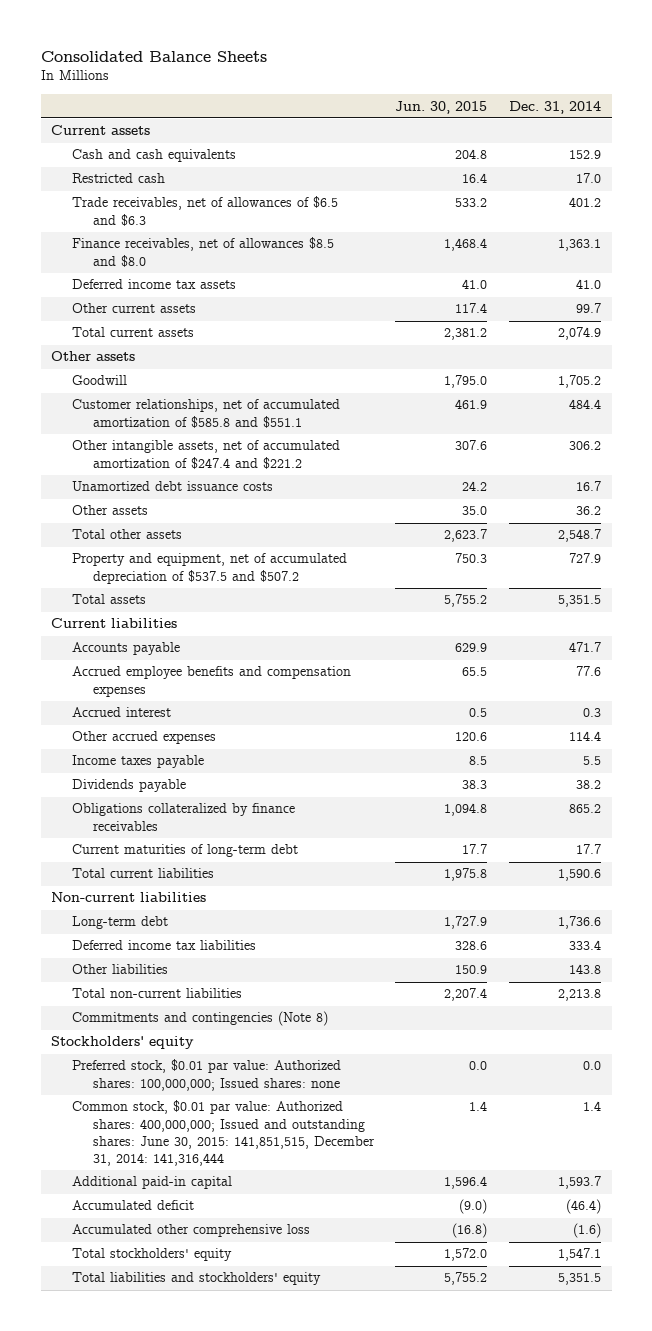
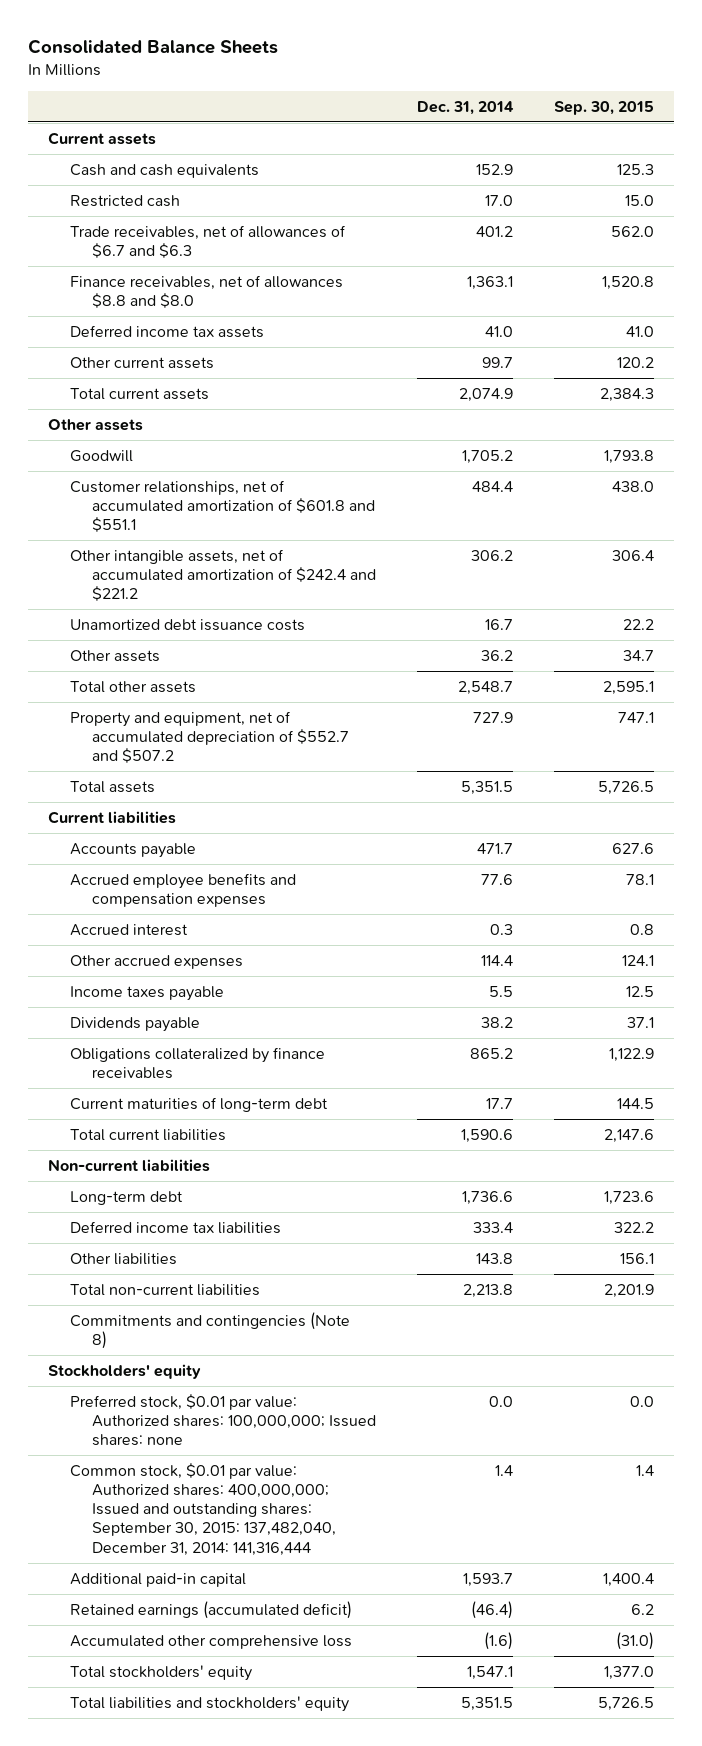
- | Jun. 30, 2015 | Dec. 31, 2014
+ | Dec. 31, 2014 | Sep. 30, 2015
- Trade receivables, net of allowances of $6.5 and $6.3 | 533.2 | 401.2
- Finance receivables, net of allowances $8.5 and $8.0 | 1,468.4 | 1,363.1
+ Trade receivables, net of allowances of $6.7 and $6.3 | 401.2 | 562.0
+ Finance receivables, net of allowances $8.8 and $8.0 | 1,363.1 | 1,520.8
- Customer relationships, net of accumulated amortization of $585.8 and $551.1 | 461.9 | 484.4
- Other intangible assets, net of accumulated amortization of $247.4 and $221.2 | 307.6 | 306.2
+ Customer relationships, net of accumulated amortization of $601.8 and $551.1 | 484.4 | 438.0
+ Other intangible assets, net of accumulated amortization of $242.4 and $221.2 | 306.2 | 306.4
- Property and equipment, net of accumulated depreciation of $537.5 and $507.2 | 750.3 | 727.9
+ Property and equipment, net of accumulated depreciation of $552.7 and $507.2 | 727.9 | 747.1
- Common stock, $0.01 par value: Authorized shares: 400,000,000; Issued and outstanding shares: June 30, 2015: 141,851,515, December 31, 2014: 141,316,444 | 1.4 | 1.4
+ Common stock, $0.01 par value: Authorized shares: 400,000,000; Issued and outstanding shares: September 30, 2015: 137,482,040, December 31, 2014: 141,316,444 | 1.4 | 1.4
- Accumulated deficit | (9.0) | (46.4)
+ Retained earnings (accumulated deficit) | (46.4) | 6.2

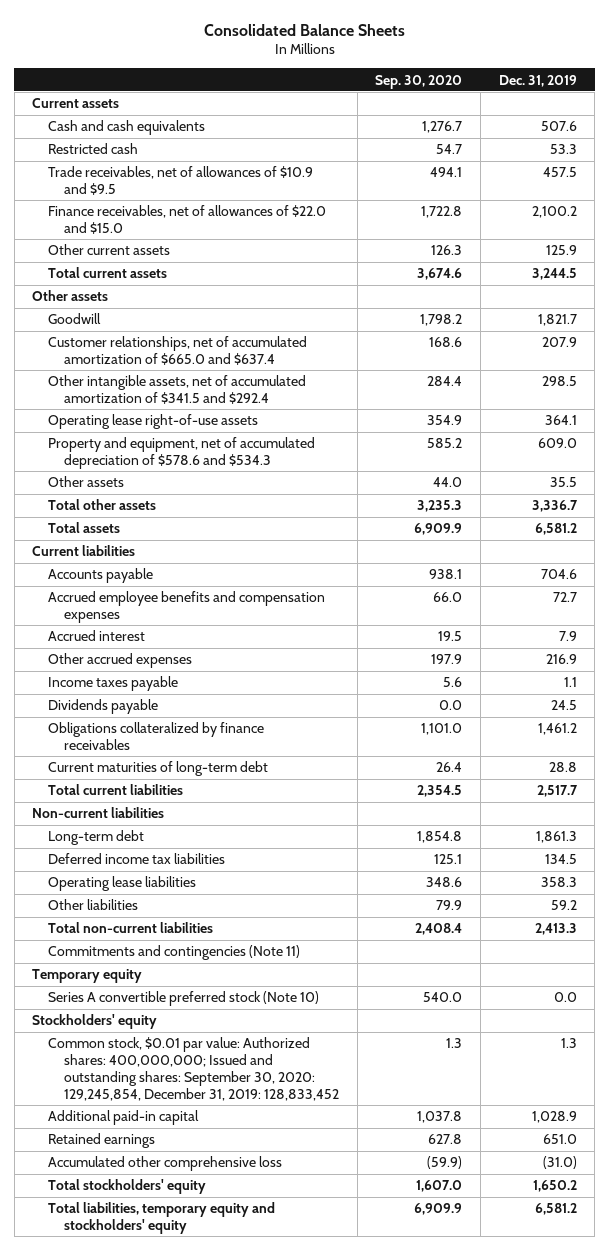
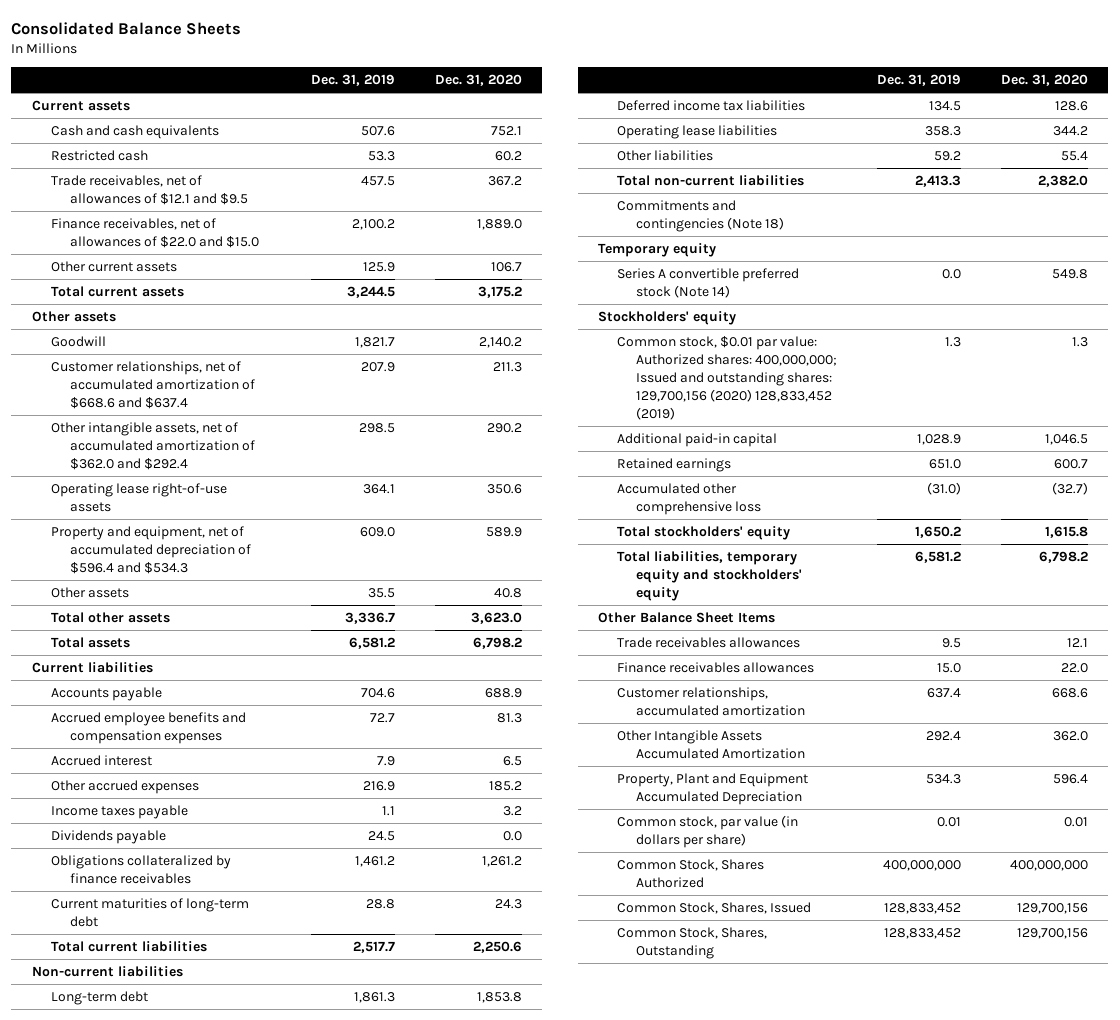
- | Sep. 30, 2020 | Dec. 31, 2019
+ | Dec. 31, 2019 | Dec. 31, 2020
- Trade receivables, net of allowances of $10.9 and $9.5 | 494.1 | 457.5
+ Trade receivables, net of allowances of $12.1 and $9.5 | 457.5 | 367.2
- Customer relationships, net of accumulated amortization of $665.0 and $637.4 | 168.6 | 207.9
- Other intangible assets, net of accumulated amortization of $341.5 and $292.4 | 284.4 | 298.5
+ Customer relationships, net of accumulated amortization of $668.6 and $637.4 | 207.9 | 211.3
+ Other intangible assets, net of accumulated amortization of $362.0 and $292.4 | 298.5 | 290.2
- Property and equipment, net of accumulated depreciation of $578.6 and $534.3 | 585.2 | 609.0
+ Property and equipment, net of accumulated depreciation of $596.4 and $534.3 | 609.0 | 589.9
- Commitments and contingencies (Note 11)
+ Commitments and contingencies (Note 18)
- Series A convertible preferred stock (Note 10) | 540.0 | 0.0
+ Series A convertible preferred stock (Note 14) | 0.0 | 549.8
- Common stock, $0.01 par value: Authorized shares: 400,000,000; Issued and outstanding shares: September 30, 2020: 129,245,854, December 31, 2019: 128,833,452 | 1.3 | 1.3
+ Common stock, $0.01 par value: Authorized shares: 400,000,000; Issued and outstanding shares: 129,700,156 (2020) 128,833,452 (2019) | 1.3 | 1.3
+ Other Balance Sheet Items
+ Trade receivables allowances | 9.5 | 12.1
+ Finance receivables allowances | 15.0 | 22.0
+ Customer relationships, accumulated amortization | 637.4 | 668.6
+ Other Intangible Assets Accumulated Amortization | 292.4 | 362.0
+ Property, Plant and Equipment Accumulated Depreciation | 534.3 | 596.4
+ Common stock, par value (in dollars per share) | 0.01 | 0.01
+ Common Stock, Shares Authorized | 400,000,000 | 400,000,000
+ Common Stock, Shares, Issued | 128,833,452 | 129,700,156
+ Common Stock, Shares, Outstanding | 128,833,452 | 129,700,156

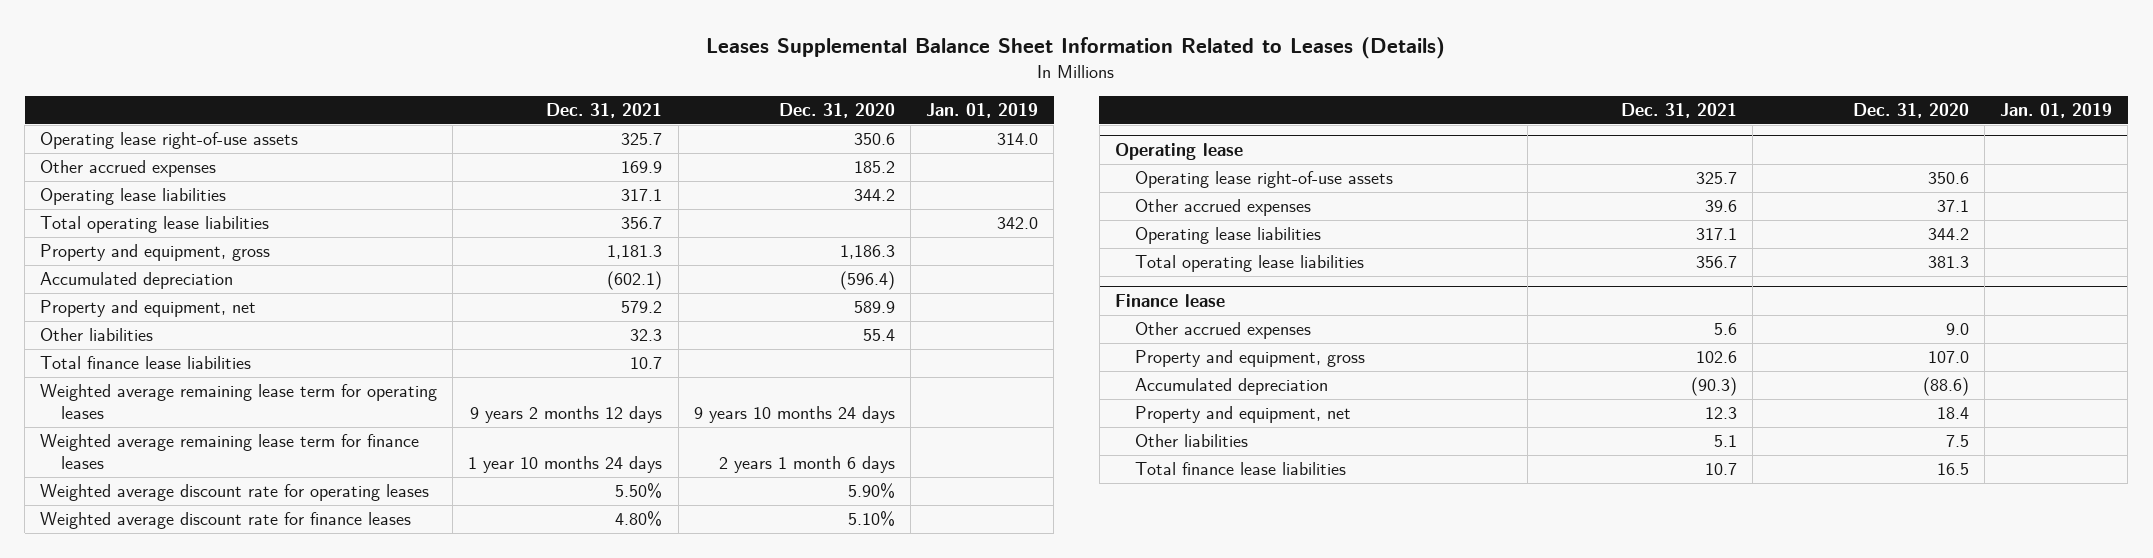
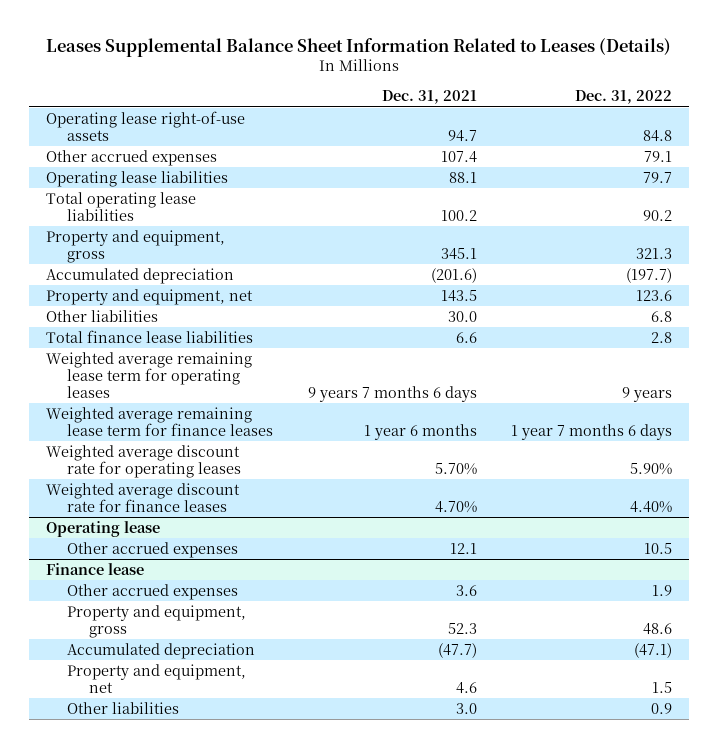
- | Dec. 31, 2021 | Dec. 31, 2020 | Jan. 01, 2019
+ | Dec. 31, 2021 | Dec. 31, 2022
- Operating lease right-of-use assets | 325.7 | 350.6 | 314.0
- Other accrued expenses | 169.9 | 185.2 |
- Operating lease liabilities | 317.1 | 344.2 |
- Total operating lease liabilities | 356.7 | | 342.0
- Property and equipment, gross | 1,181.3 | 1,186.3 |
- Accumulated depreciation | (602.1) | (596.4) |
- Property and equipment, net | 579.2 | 589.9 |
- Other liabilities | 32.3 | 55.4 |
- Total finance lease liabilities | 10.7 | |
- Weighted average remaining lease term for operating leases | 9 years 2 months 12 days | 9 years 10 months 24 days |
- Weighted average remaining lease term for finance leases | 1 year 10 months 24 days | 2 years 1 month 6 days |
- Weighted average discount rate for operating leases | 5.50% | 5.90% |
- Weighted average discount rate for finance leases | 4.80% | 5.10% |
+ Operating lease right-of-use assets | 94.7 | 84.8
+ Other accrued expenses | 107.4 | 79.1
+ Operating lease liabilities | 88.1 | 79.7
+ Total operating lease liabilities | 100.2 | 90.2
+ Property and equipment, gross | 345.1 | 321.3
+ Accumulated depreciation | (201.6) | (197.7)
+ Property and equipment, net | 143.5 | 123.6
+ Other liabilities | 30.0 | 6.8
+ Total finance lease liabilities | 6.6 | 2.8
+ Weighted average remaining lease term for operating leases | 9 years 7 months 6 days | 9 years
+ Weighted average remaining lease term for finance leases | 1 year 6 months | 1 year 7 months 6 days
+ Weighted average discount rate for operating leases | 5.70% | 5.90%
+ Weighted average discount rate for finance leases | 4.70% | 4.40%
@ Operating lease
- Operating lease right-of-use assets | 325.7 | 350.6 |
- Other accrued expenses | 39.6 | 37.1 |
- Operating lease liabilities | 317.1 | 344.2 |
- Total operating lease liabilities | 356.7 | 381.3 |
+ Other accrued expenses | 12.1 | 10.5
@ Finance lease
- Other accrued expenses | 5.6 | 9.0 |
- Property and equipment, gross | 102.6 | 107.0 |
- Accumulated depreciation | (90.3) | (88.6) |
- Property and equipment, net | 12.3 | 18.4 |
- Other liabilities | 5.1 | 7.5 |
- Total finance lease liabilities | 10.7 | 16.5 |
+ Other accrued expenses | 3.6 | 1.9
+ Property and equipment, gross | 52.3 | 48.6
+ Accumulated depreciation | (47.7) | (47.1)
+ Property and equipment, net | 4.6 | 1.5
+ Other liabilities | 3.0 | 0.9

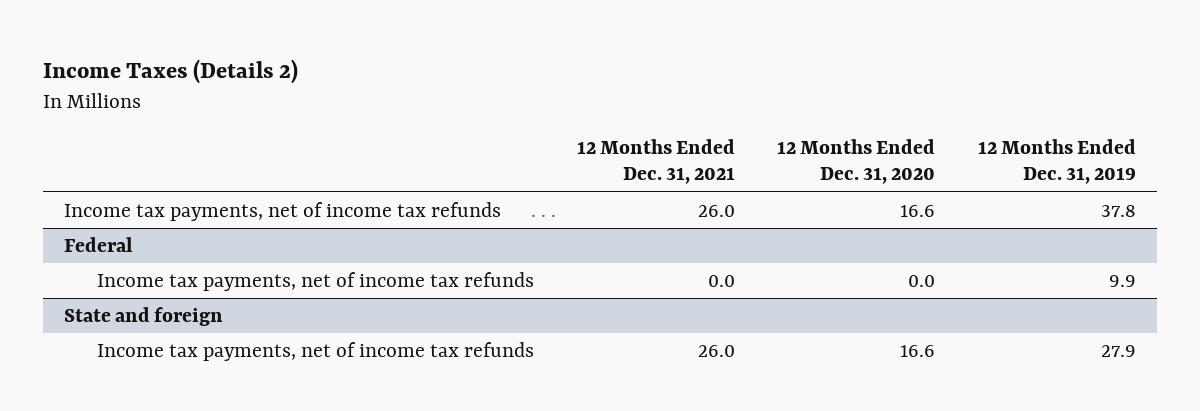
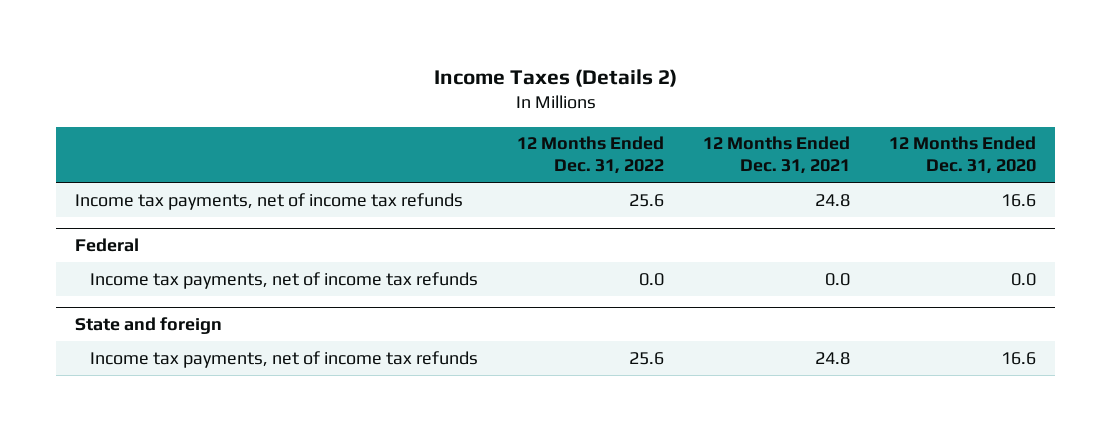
- | 12 Months Ended Dec. 31, 2021 | 12 Months Ended Dec. 31, 2020 | 12 Months Ended Dec. 31, 2019
+ | 12 Months Ended Dec. 31, 2022 | 12 Months Ended Dec. 31, 2021 | 12 Months Ended Dec. 31, 2020
- Income tax payments, net of income tax refunds | 26.0 | 16.6 | 37.8
+ Income tax payments, net of income tax refunds | 25.6 | 24.8 | 16.6
@ State and foreign
- Income tax payments, net of income tax refunds | 26.0 | 16.6 | 27.9
+ Income tax payments, net of income tax refunds | 25.6 | 24.8 | 16.6

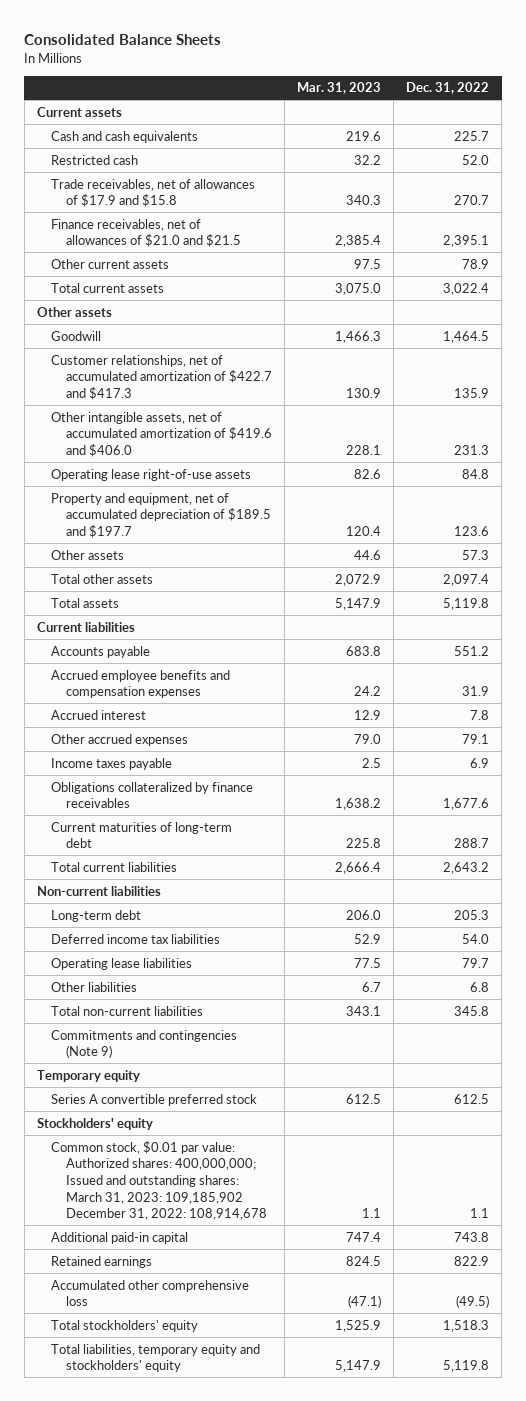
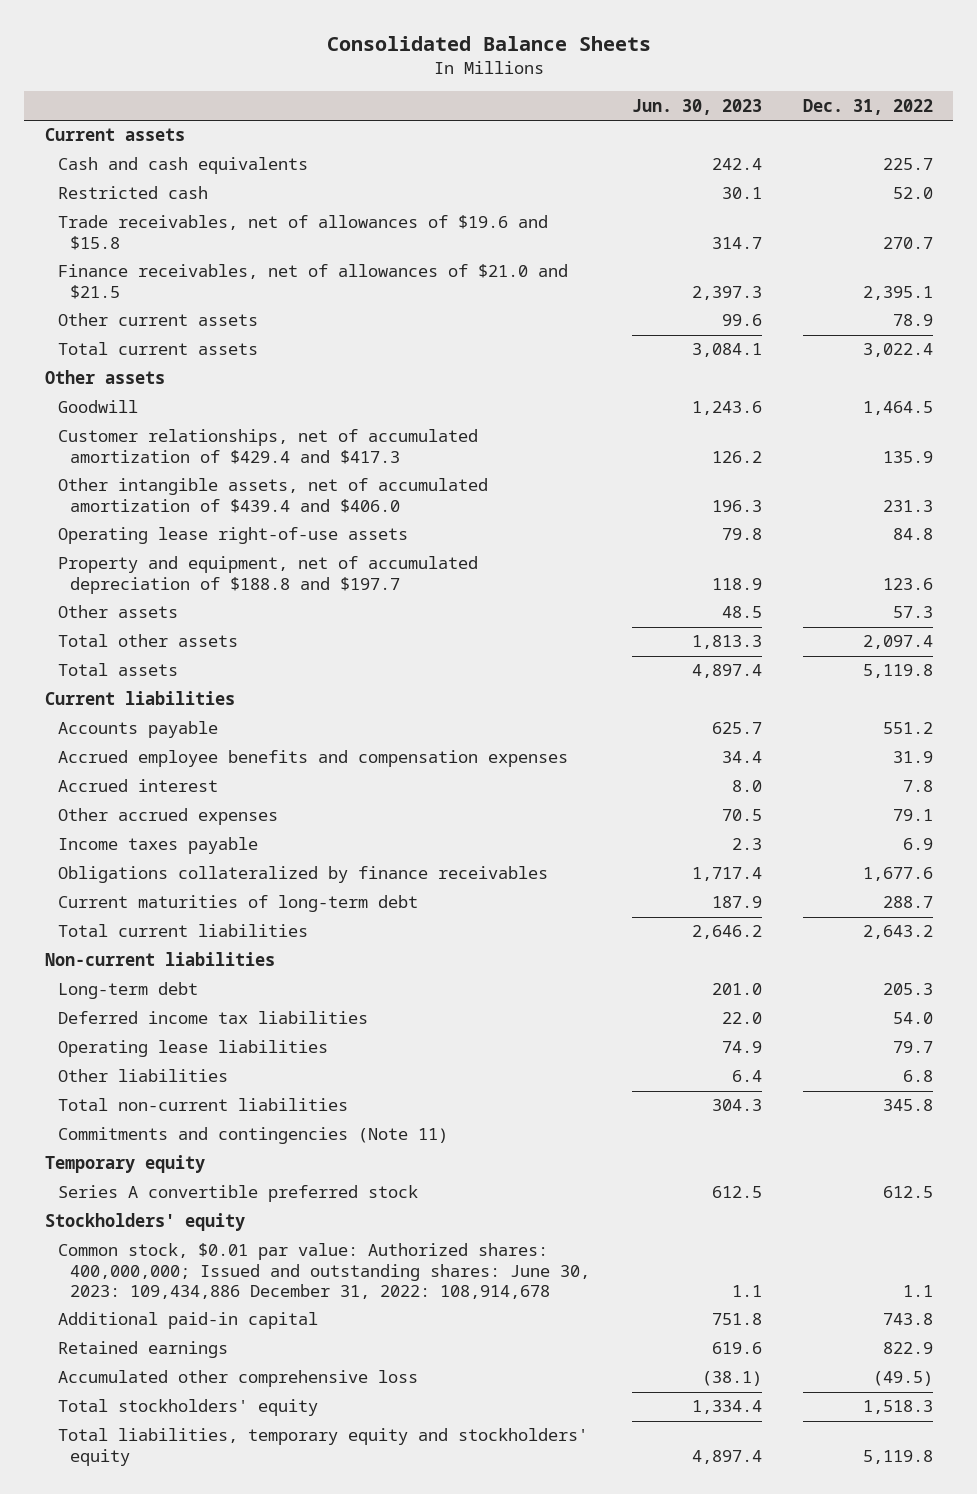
- | Mar. 31, 2023 | Dec. 31, 2022
+ | Jun. 30, 2023 | Dec. 31, 2022
- Trade receivables, net of allowances of $17.9 and $15.8 | 340.3 | 270.7
+ Trade receivables, net of allowances of $19.6 and $15.8 | 314.7 | 270.7
- Customer relationships, net of accumulated amortization of $422.7 and $417.3 | 130.9 | 135.9
- Other intangible assets, net of accumulated amortization of $419.6 and $406.0 | 228.1 | 231.3
+ Customer relationships, net of accumulated amortization of $429.4 and $417.3 | 126.2 | 135.9
+ Other intangible assets, net of accumulated amortization of $439.4 and $406.0 | 196.3 | 231.3
- Property and equipment, net of accumulated depreciation of $189.5 and $197.7 | 120.4 | 123.6
+ Property and equipment, net of accumulated depreciation of $188.8 and $197.7 | 118.9 | 123.6
- Commitments and contingencies (Note 9)
+ Commitments and contingencies (Note 11)
- Common stock, $0.01 par value: Authorized shares: 400,000,000; Issued and outstanding shares: March 31, 2023: 109,185,902 December 31, 2022: 108,914,678 | 1.1 | 1.1
+ Common stock, $0.01 par value: Authorized shares: 400,000,000; Issued and outstanding shares: June 30, 2023: 109,434,886 December 31, 2022: 108,914,678 | 1.1 | 1.1

